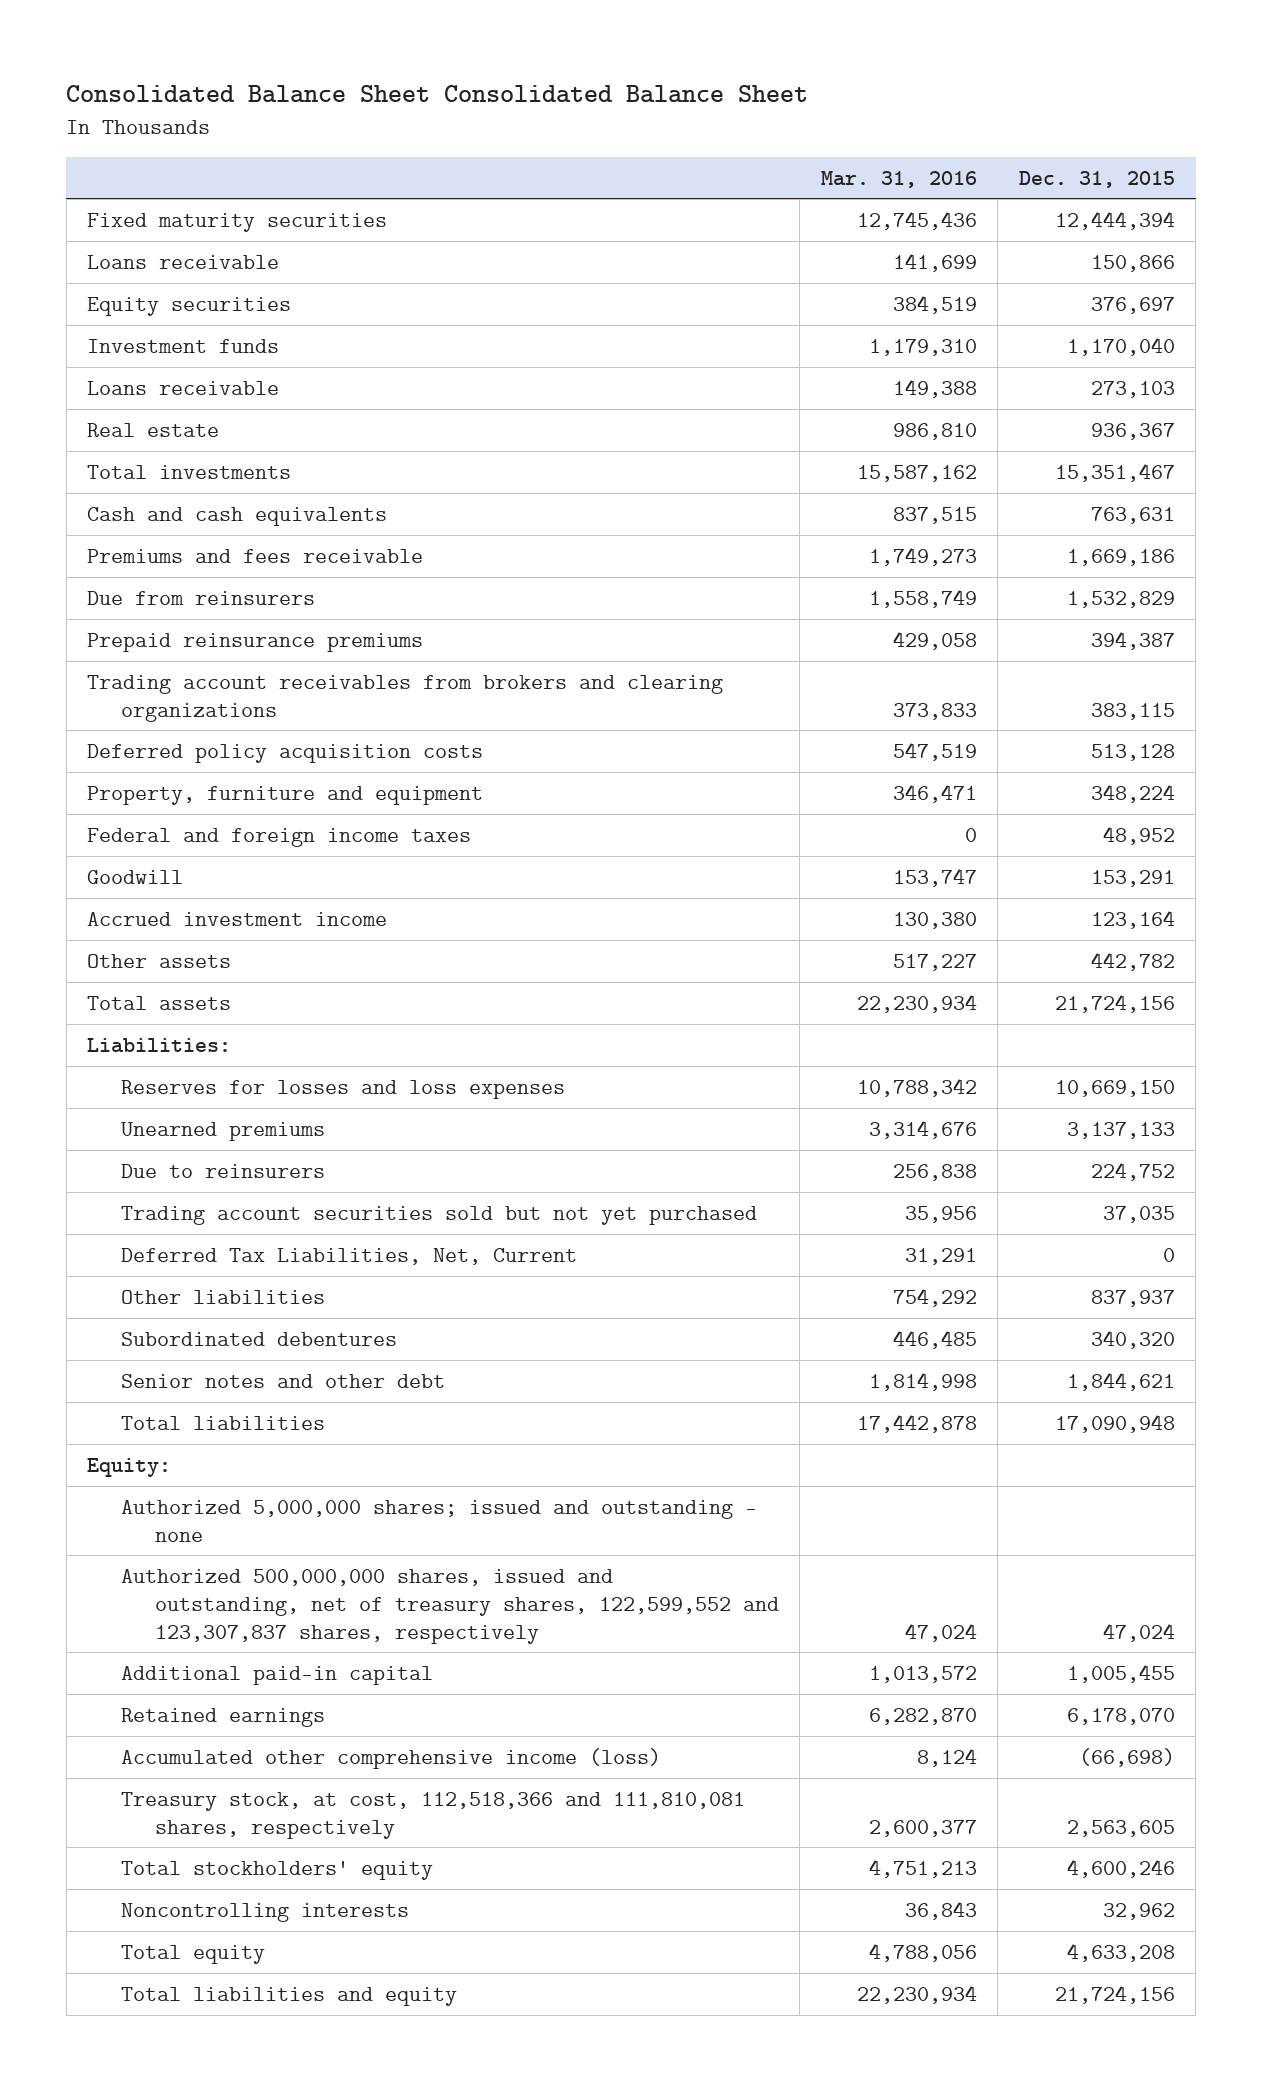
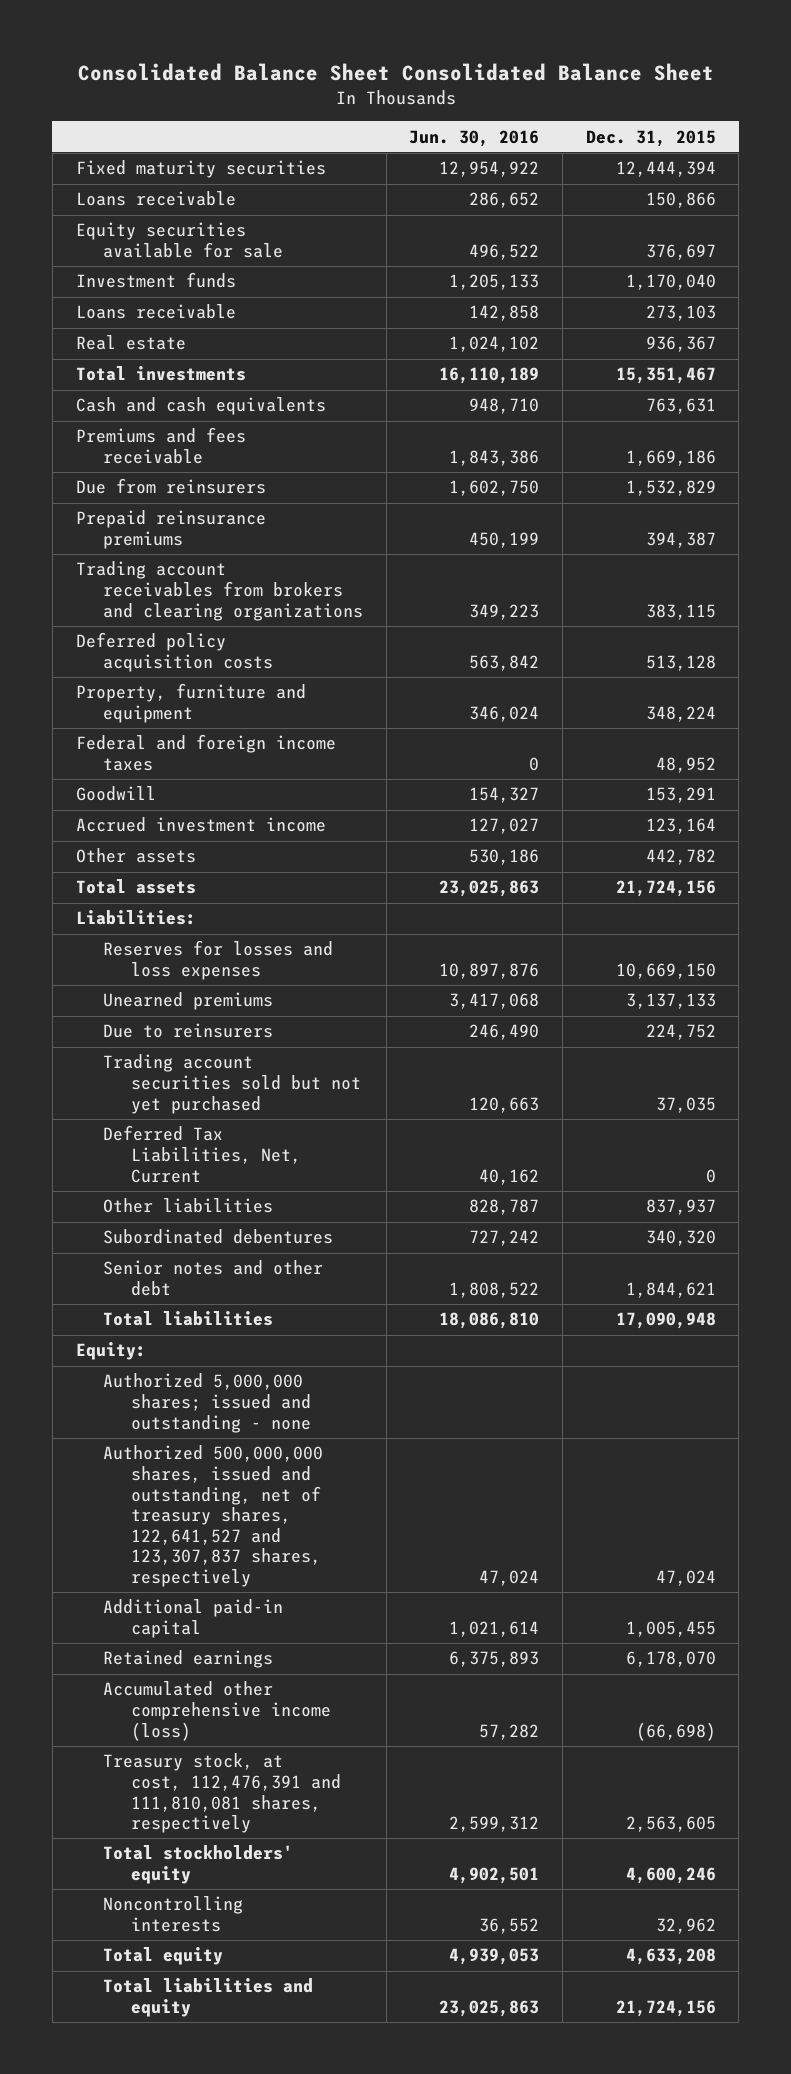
- | Mar. 31, 2016 | Dec. 31, 2015
+ | Jun. 30, 2016 | Dec. 31, 2015
- Equity securities | 384,519 | 376,697
+ Equity securities available for sale | 496,522 | 376,697
- Authorized 500,000,000 shares, issued and outstanding, net of treasury shares, 122,599,552 and 123,307,837 shares, respectively | 47,024 | 47,024
+ Authorized 500,000,000 shares, issued and outstanding, net of treasury shares, 122,641,527 and 123,307,837 shares, respectively | 47,024 | 47,024
- Treasury stock, at cost, 112,518,366 and 111,810,081 shares, respectively | 2,600,377 | 2,563,605
+ Treasury stock, at cost, 112,476,391 and 111,810,081 shares, respectively | 2,599,312 | 2,563,605

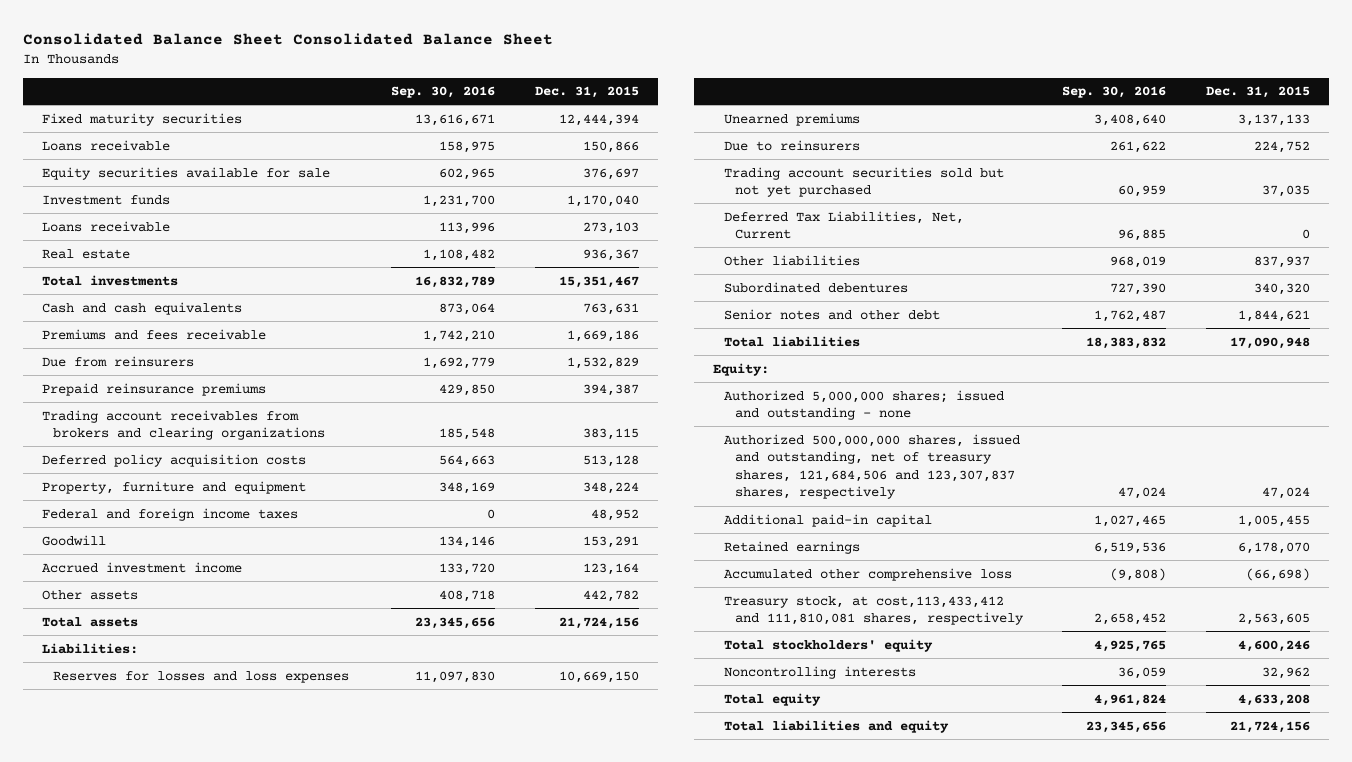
- | Jun. 30, 2016 | Dec. 31, 2015
+ | Sep. 30, 2016 | Dec. 31, 2015
- Authorized 500,000,000 shares, issued and outstanding, net of treasury shares, 122,641,527 and 123,307,837 shares, respectively | 47,024 | 47,024
+ Authorized 500,000,000 shares, issued and outstanding, net of treasury shares, 121,684,506 and 123,307,837 shares, respectively | 47,024 | 47,024
- Accumulated other comprehensive income (loss) | 57,282 | (66,698)
- Treasury stock, at cost, 112,476,391 and 111,810,081 shares, respectively | 2,599,312 | 2,563,605
+ Accumulated other comprehensive loss | (9,808) | (66,698)
+ Treasury stock, at cost,113,433,412 and 111,810,081 shares, respectively | 2,658,452 | 2,563,605

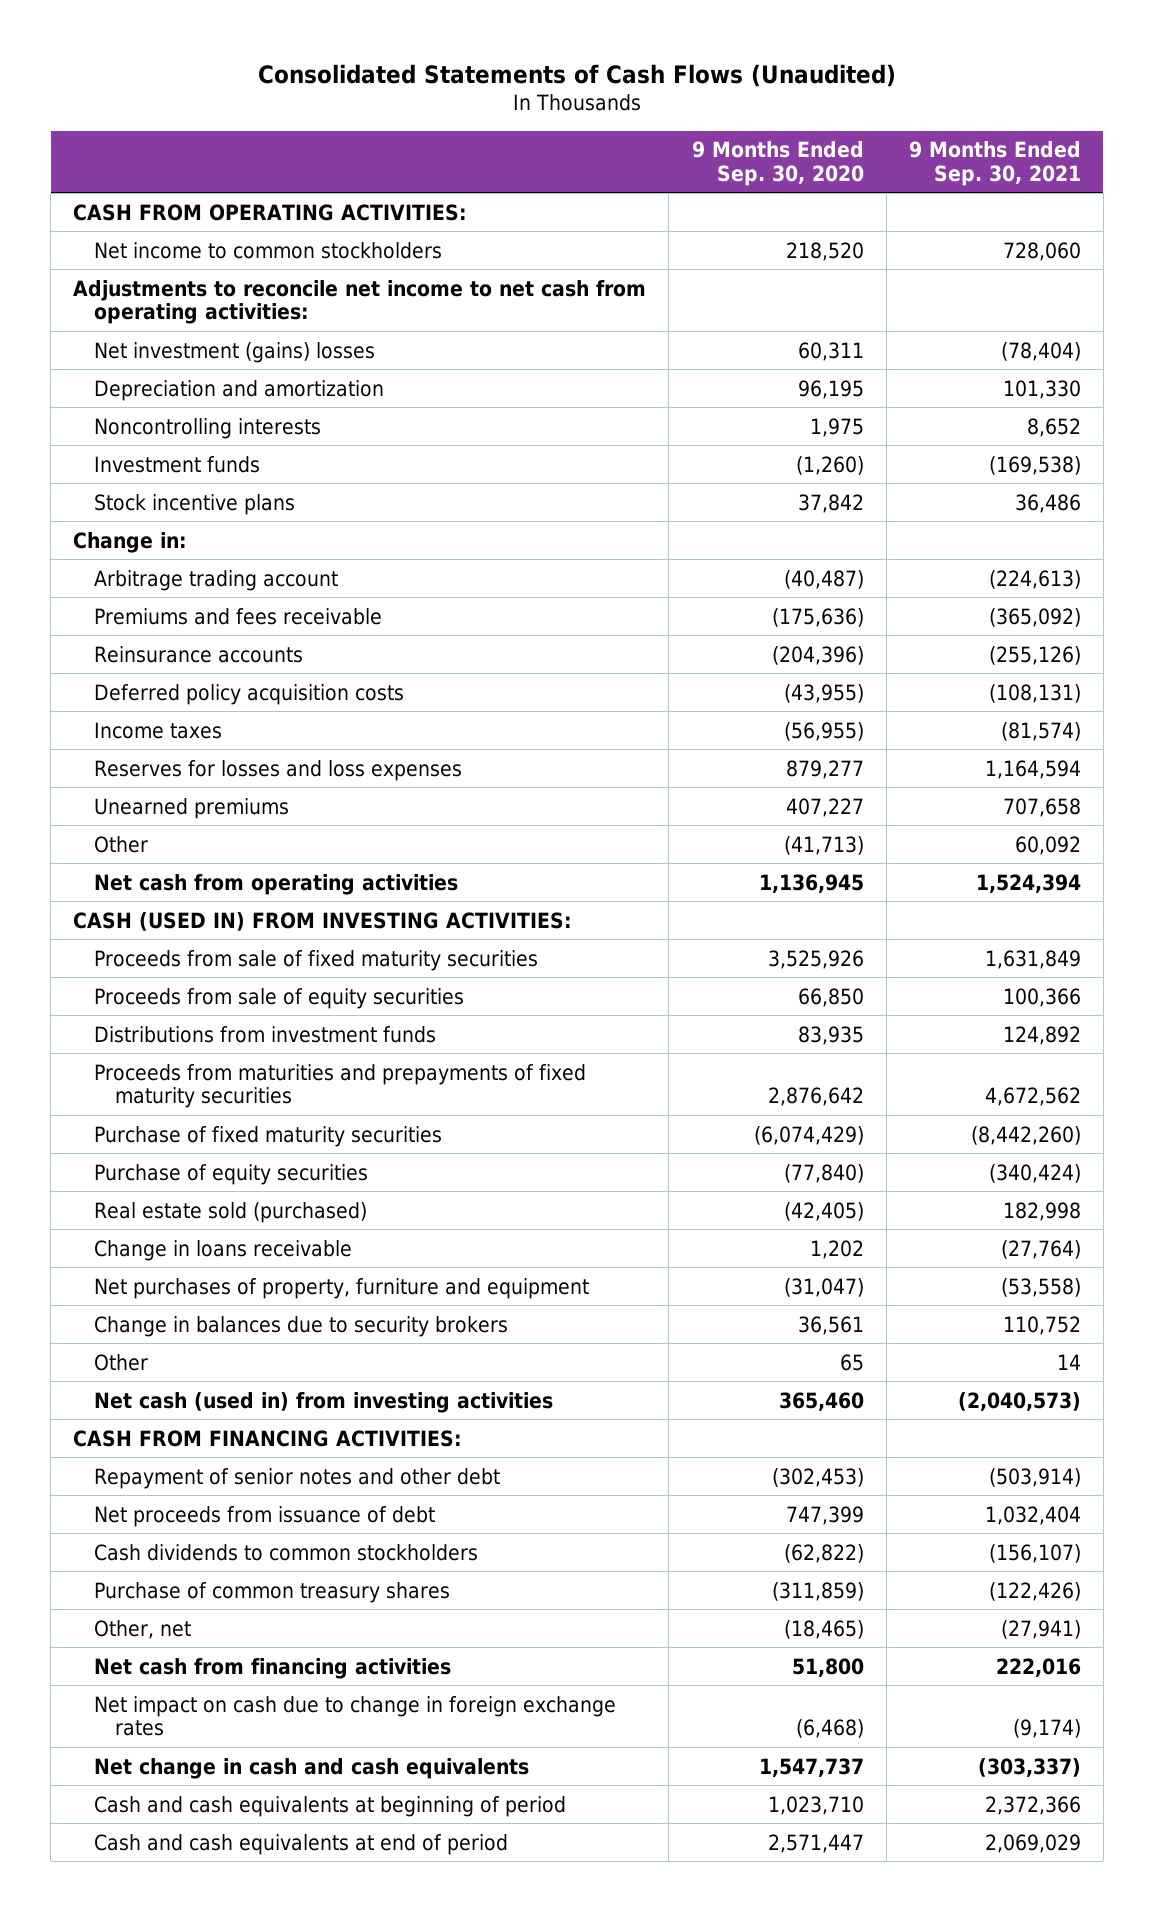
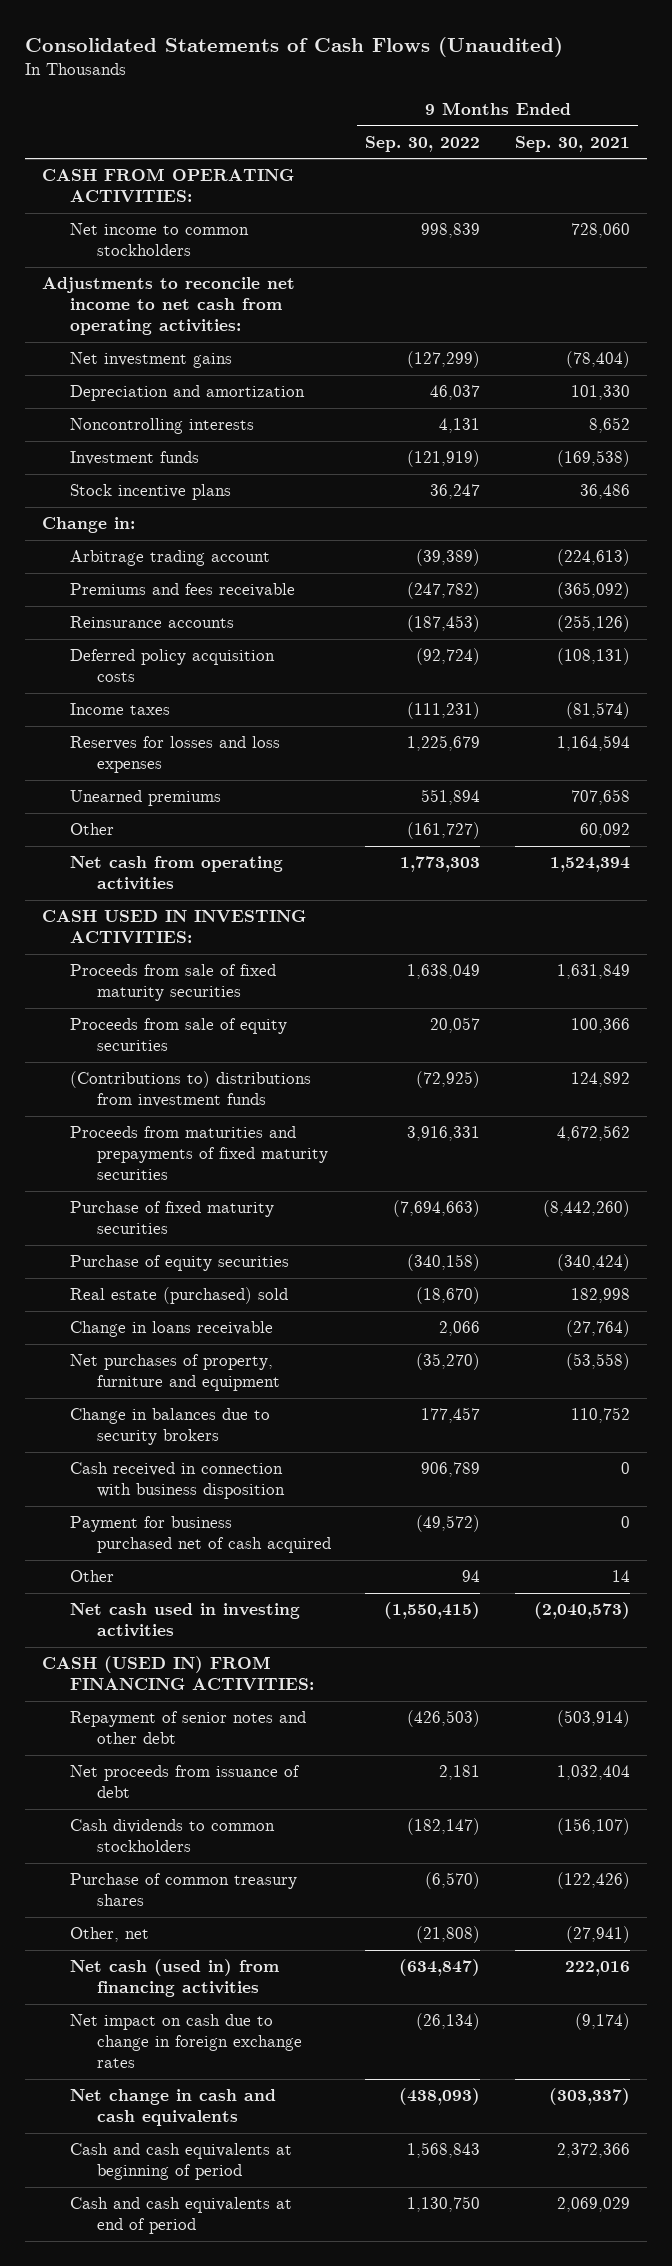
- | 9 Months Ended Sep. 30, 2020 | 9 Months Ended Sep. 30, 2021
+ | 9 Months Ended Sep. 30, 2022 | 9 Months Ended Sep. 30, 2021
- Net investment (gains) losses | 60,311 | (78,404)
+ Net investment gains | (127,299) | (78,404)
- CASH (USED IN) FROM INVESTING ACTIVITIES:
+ CASH USED IN INVESTING ACTIVITIES:
- Distributions from investment funds | 83,935 | 124,892
+ (Contributions to) distributions from investment funds | (72,925) | 124,892
- Real estate sold (purchased) | (42,405) | 182,998
+ Real estate (purchased) sold | (18,670) | 182,998
+ Cash received in connection with business disposition | 906,789 | 0
+ Payment for business purchased net of cash acquired | (49,572) | 0
- Net cash (used in) from investing activities | 365,460 | (2,040,573)
- CASH FROM FINANCING ACTIVITIES:
+ Net cash used in investing activities | (1,550,415) | (2,040,573)
+ CASH (USED IN) FROM FINANCING ACTIVITIES:
- Net cash from financing activities | 51,800 | 222,016
+ Net cash (used in) from financing activities | (634,847) | 222,016

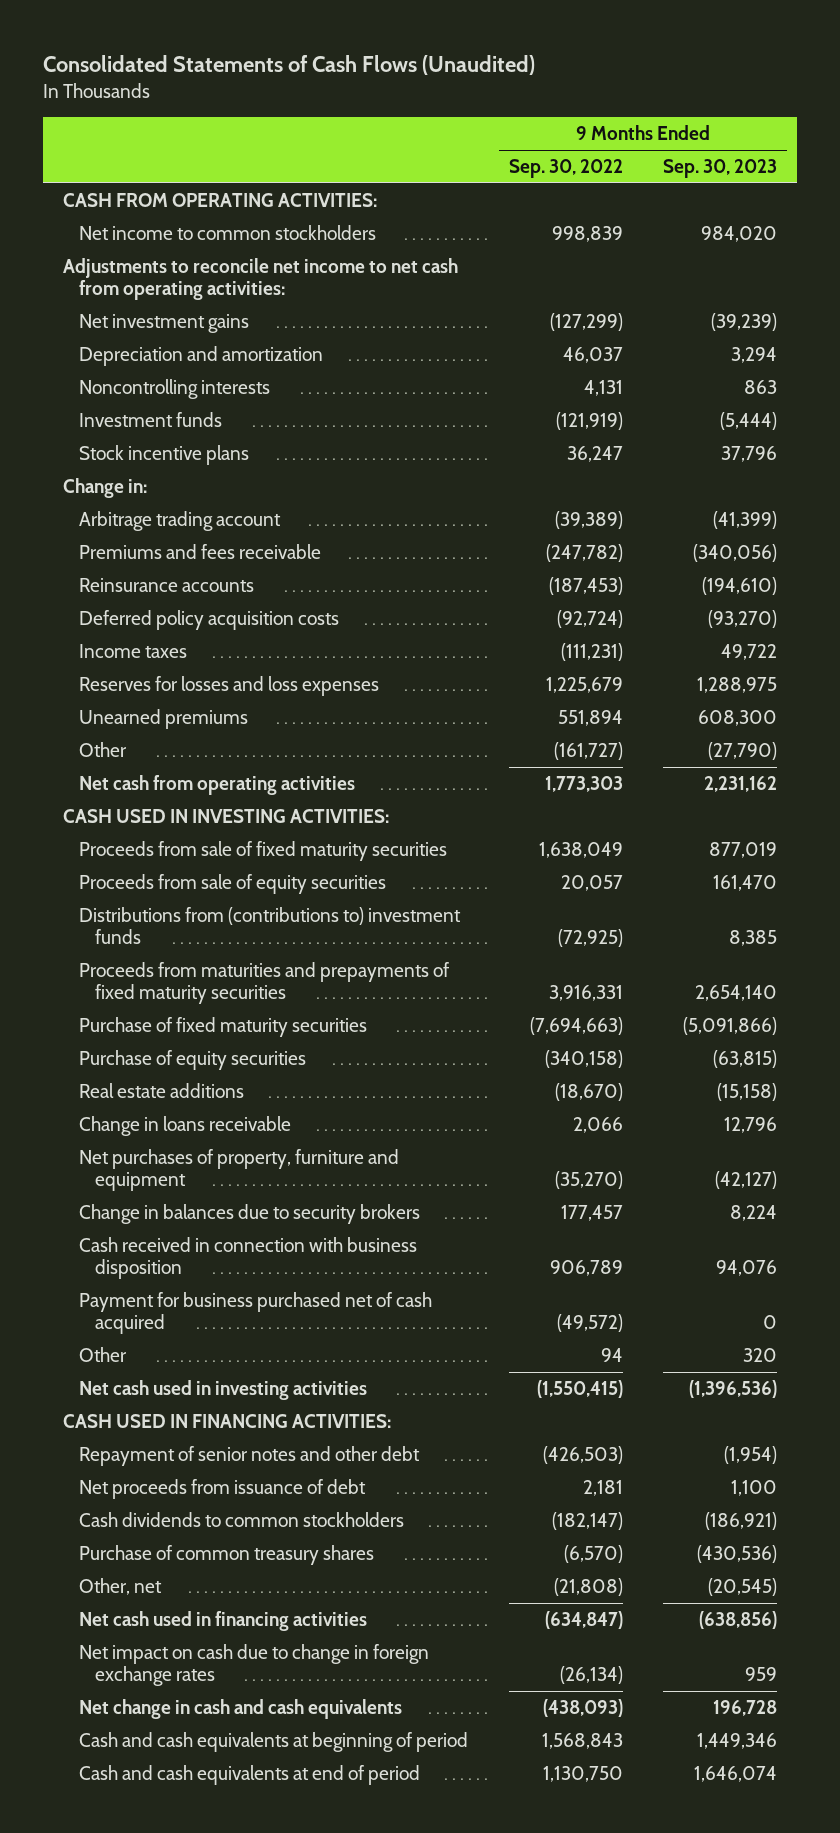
- | 9 Months Ended Sep. 30, 2022 | 9 Months Ended Sep. 30, 2021
+ | 9 Months Ended Sep. 30, 2022 | 9 Months Ended Sep. 30, 2023
- (Contributions to) distributions from investment funds | (72,925) | 124,892
+ Distributions from (contributions to) investment funds | (72,925) | 8,385
- Real estate (purchased) sold | (18,670) | 182,998
+ Real estate additions | (18,670) | (15,158)
- CASH (USED IN) FROM FINANCING ACTIVITIES:
+ CASH USED IN FINANCING ACTIVITIES:
- Net cash (used in) from financing activities | (634,847) | 222,016
+ Net cash used in financing activities | (634,847) | (638,856)

